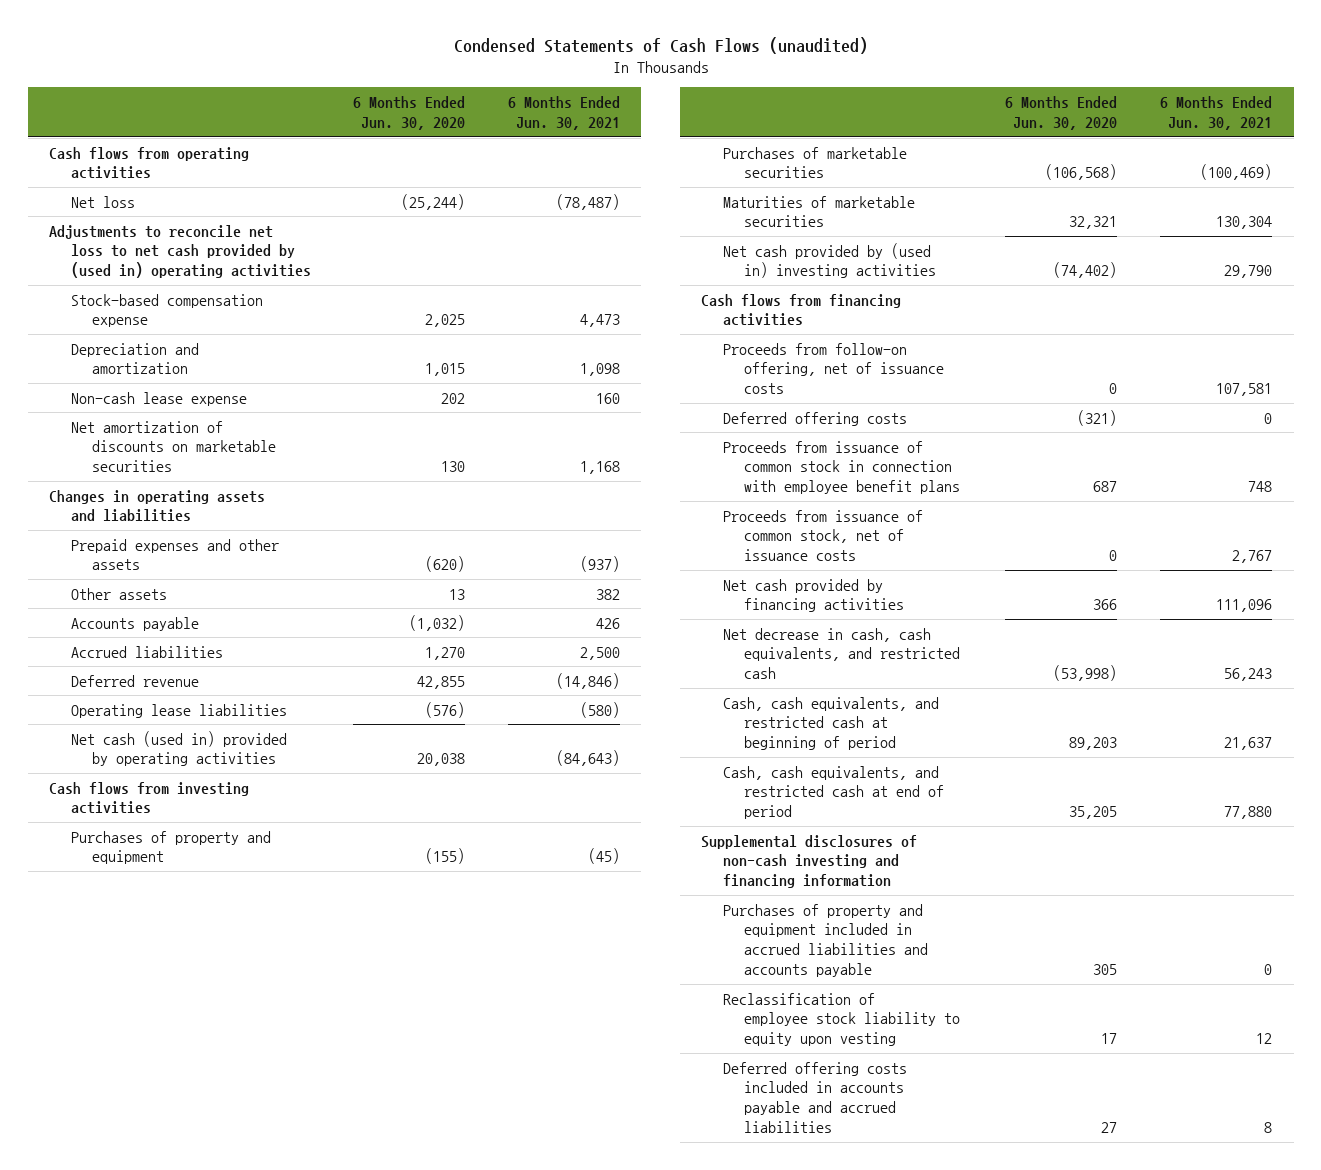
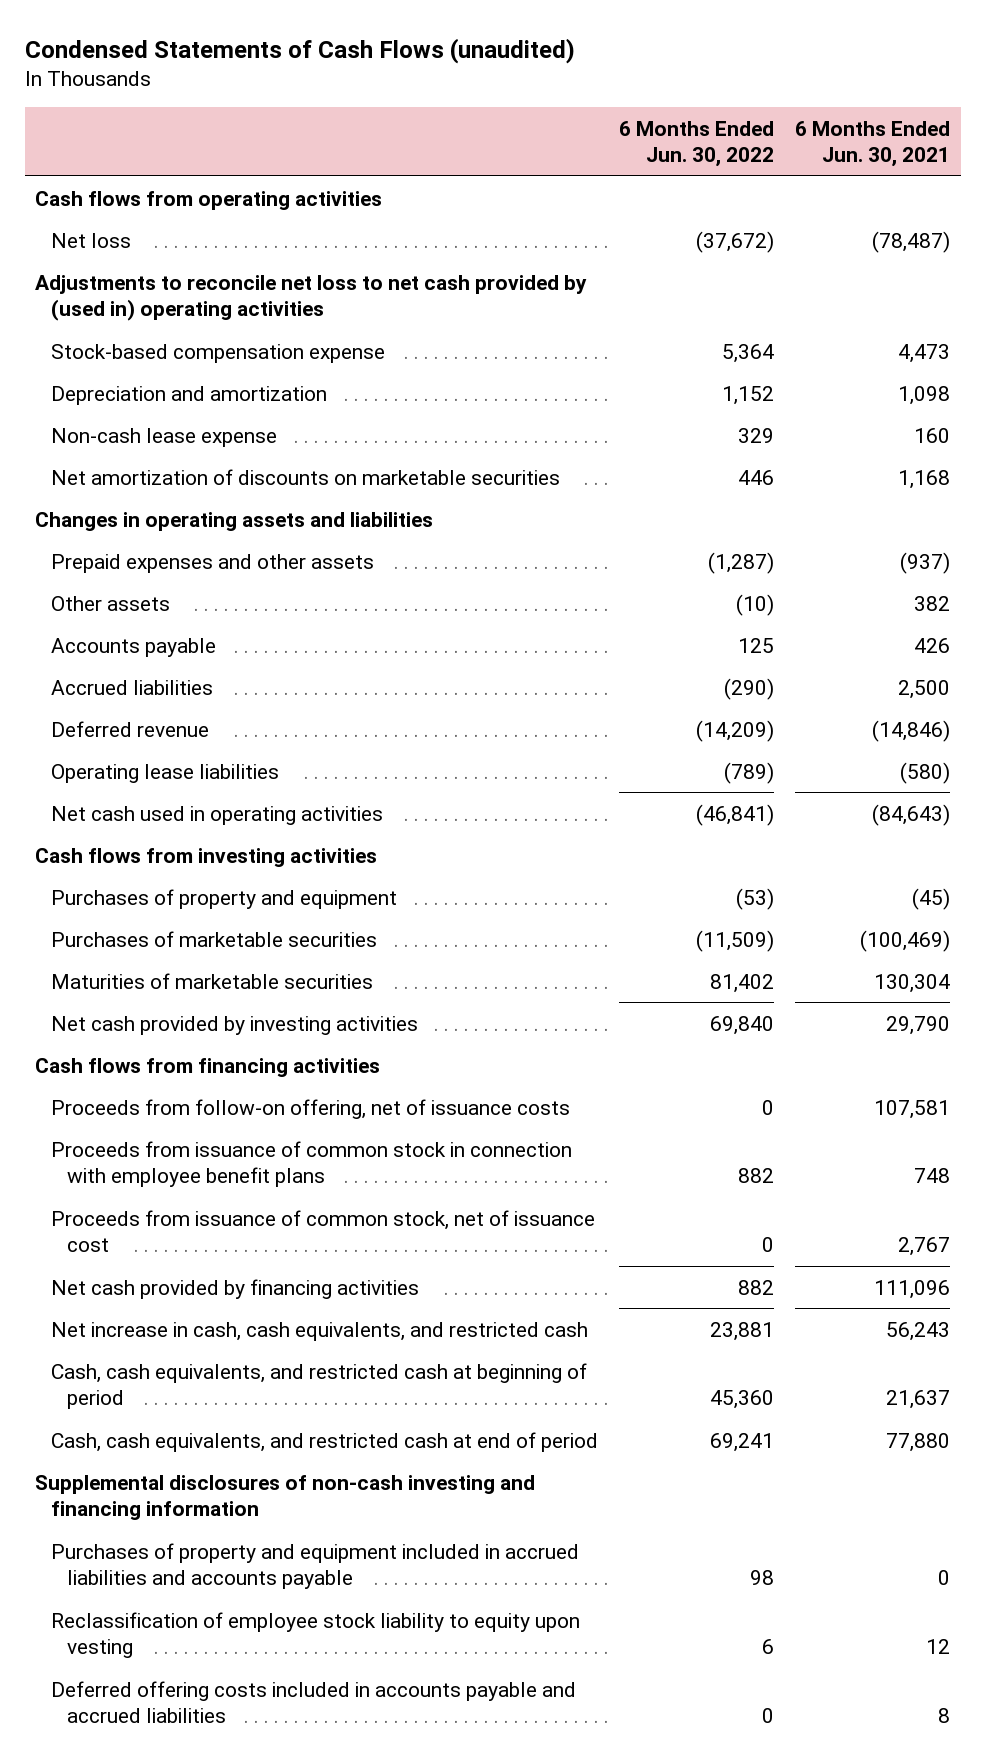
- | 6 Months Ended Jun. 30, 2020 | 6 Months Ended Jun. 30, 2021
+ | 6 Months Ended Jun. 30, 2022 | 6 Months Ended Jun. 30, 2021
- Net cash (used in) provided by operating activities | 20,038 | (84,643)
+ Net cash used in operating activities | (46,841) | (84,643)
- Net cash provided by (used in) investing activities | (74,402) | 29,790
+ Net cash provided by investing activities | 69,840 | 29,790
- Deferred offering costs | (321) | 0
- Proceeds from issuance of common stock, net of issuance costs | 0 | 2,767
+ Proceeds from issuance of common stock, net of issuance cost | 0 | 2,767
- Net decrease in cash, cash equivalents, and restricted cash | (53,998) | 56,243
+ Net increase in cash, cash equivalents, and restricted cash | 23,881 | 56,243

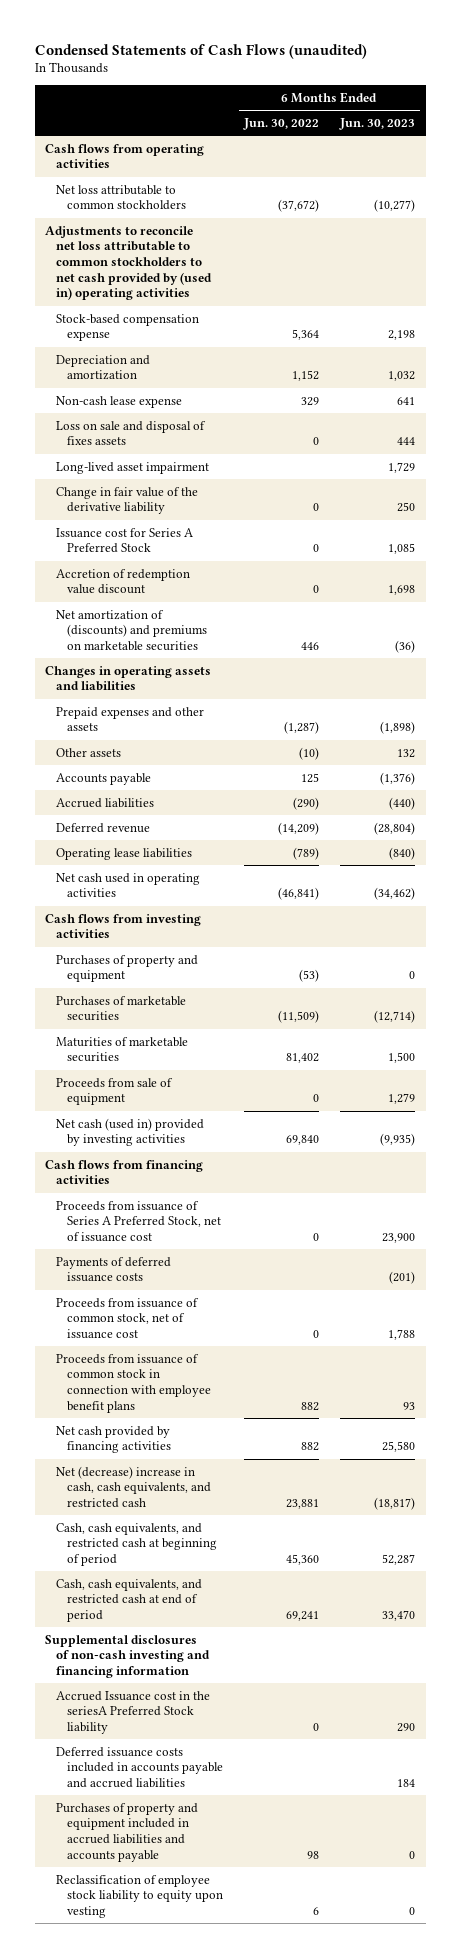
- | 6 Months Ended Jun. 30, 2022 | 6 Months Ended Jun. 30, 2021
+ | 6 Months Ended Jun. 30, 2022 | 6 Months Ended Jun. 30, 2023
- Net loss | (37,672) | (78,487)
- Adjustments to reconcile net loss to net cash provided by (used in) operating activities
+ Net loss attributable to common stockholders | (37,672) | (10,277)
+ Adjustments to reconcile net loss attributable to common stockholders to net cash provided by (used in) operating activities
- Net amortization of discounts on marketable securities | 446 | 1,168
+ Loss on sale and disposal of fixes assets | 0 | 444
+ Long-lived asset impairment | | 1,729
+ Change in fair value of the derivative liability | 0 | 250
+ Issuance cost for Series A Preferred Stock | 0 | 1,085
+ Accretion of redemption value discount | 0 | 1,698
+ Net amortization of (discounts) and premiums on marketable securities | 446 | (36)
- Net cash provided by investing activities | 69,840 | 29,790
+ Proceeds from sale of equipment | 0 | 1,279
+ Net cash (used in) provided by investing activities | 69,840 | (9,935)
- Proceeds from follow-on offering, net of issuance costs | 0 | 107,581
+ Proceeds from issuance of Series A Preferred Stock, net of issuance cost | 0 | 23,900
+ Payments of deferred issuance costs | | (201)
moved down: Proceeds from issuance of common stock in connection with employee benefit plans | 882 | 93
- Net increase in cash, cash equivalents, and restricted cash | 23,881 | 56,243
+ Net (decrease) increase in cash, cash equivalents, and restricted cash | 23,881 | (18,817)
+ Accrued Issuance cost in the seriesA Preferred Stock liability | 0 | 290
+ Deferred issuance costs included in accounts payable and accrued liabilities | | 184
- Deferred offering costs included in accounts payable and accrued liabilities | 0 | 8

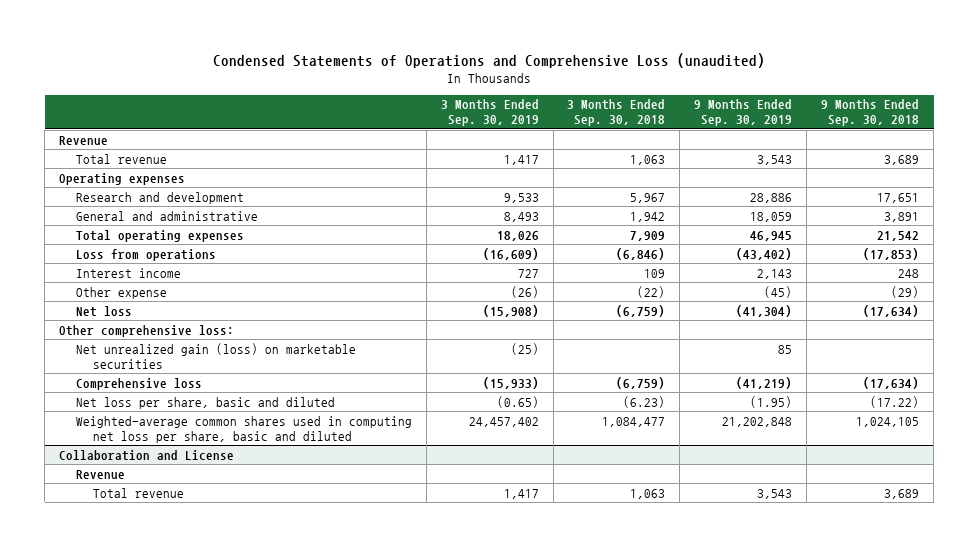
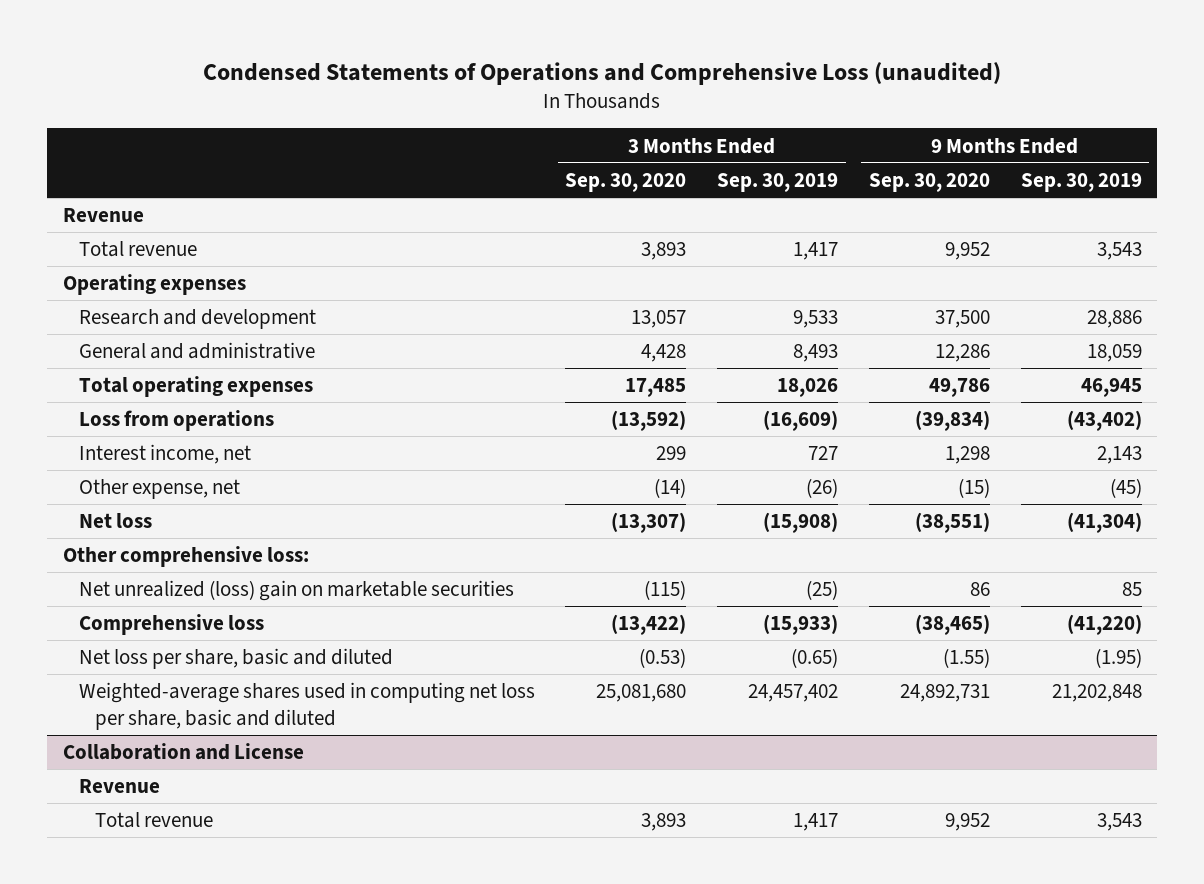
- | 3 Months Ended Sep. 30, 2019 | 3 Months Ended Sep. 30, 2018 | 9 Months Ended Sep. 30, 2019 | 9 Months Ended Sep. 30, 2018
+ | 3 Months Ended Sep. 30, 2020 | 3 Months Ended Sep. 30, 2019 | 9 Months Ended Sep. 30, 2020 | 9 Months Ended Sep. 30, 2019
- Interest income | 727 | 109 | 2,143 | 248
- Other expense | (26) | (22) | (45) | (29)
+ Interest income, net | 299 | 727 | 1,298 | 2,143
+ Other expense, net | (14) | (26) | (15) | (45)
- Net unrealized gain (loss) on marketable securities | (25) | | 85 |
- Comprehensive loss | (15,933) | (6,759) | (41,219) | (17,634)
+ Net unrealized (loss) gain on marketable securities | (115) | (25) | 86 | 85
+ Comprehensive loss | (13,422) | (15,933) | (38,465) | (41,220)
- Weighted-average common shares used in computing net loss per share, basic and diluted | 24,457,402 | 1,084,477 | 21,202,848 | 1,024,105
+ Weighted-average shares used in computing net loss per share, basic and diluted | 25,081,680 | 24,457,402 | 24,892,731 | 21,202,848

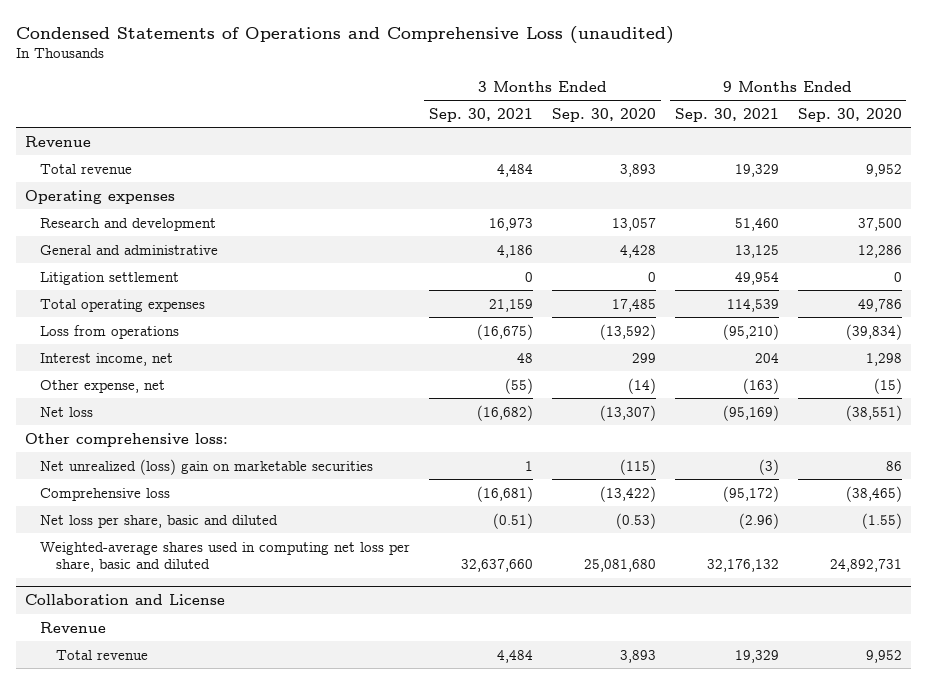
- | 3 Months Ended Sep. 30, 2020 | 3 Months Ended Sep. 30, 2019 | 9 Months Ended Sep. 30, 2020 | 9 Months Ended Sep. 30, 2019
+ | 3 Months Ended Sep. 30, 2021 | 3 Months Ended Sep. 30, 2020 | 9 Months Ended Sep. 30, 2021 | 9 Months Ended Sep. 30, 2020
+ Litigation settlement | 0 | 0 | 49,954 | 0

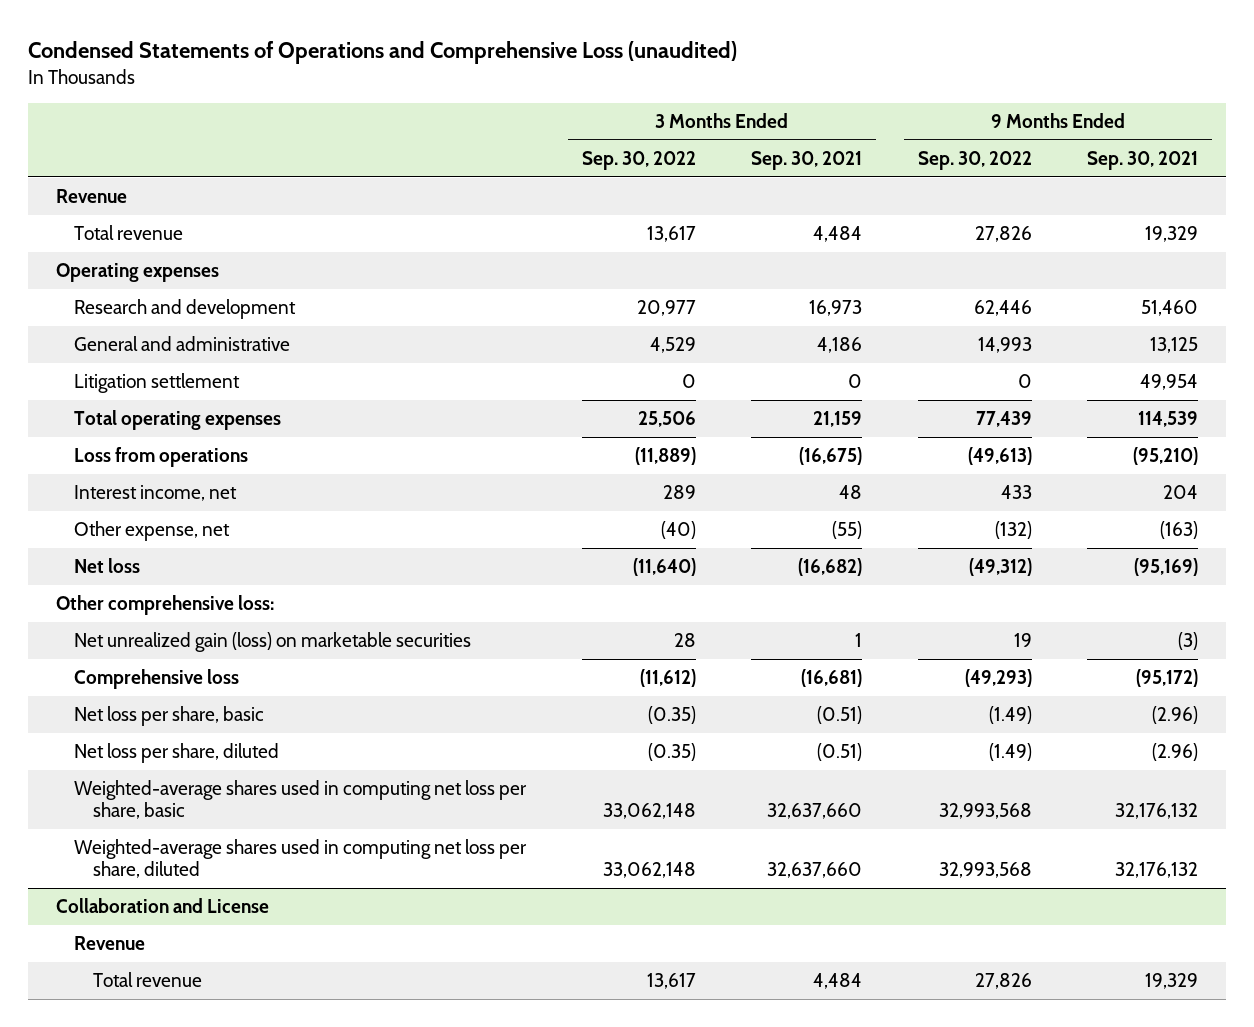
- | 3 Months Ended Sep. 30, 2021 | 3 Months Ended Sep. 30, 2020 | 9 Months Ended Sep. 30, 2021 | 9 Months Ended Sep. 30, 2020
+ | 3 Months Ended Sep. 30, 2022 | 3 Months Ended Sep. 30, 2021 | 9 Months Ended Sep. 30, 2022 | 9 Months Ended Sep. 30, 2021
- Net unrealized (loss) gain on marketable securities | 1 | (115) | (3) | 86
+ Net unrealized gain (loss) on marketable securities | 28 | 1 | 19 | (3)
- Net loss per share, basic and diluted | (0.51) | (0.53) | (2.96) | (1.55)
- Weighted-average shares used in computing net loss per share, basic and diluted | 32,637,660 | 25,081,680 | 32,176,132 | 24,892,731
+ Net loss per share, basic | (0.35) | (0.51) | (1.49) | (2.96)
+ Net loss per share, diluted | (0.35) | (0.51) | (1.49) | (2.96)
+ Weighted-average shares used in computing net loss per share, basic | 33,062,148 | 32,637,660 | 32,993,568 | 32,176,132
+ Weighted-average shares used in computing net loss per share, diluted | 33,062,148 | 32,637,660 | 32,993,568 | 32,176,132

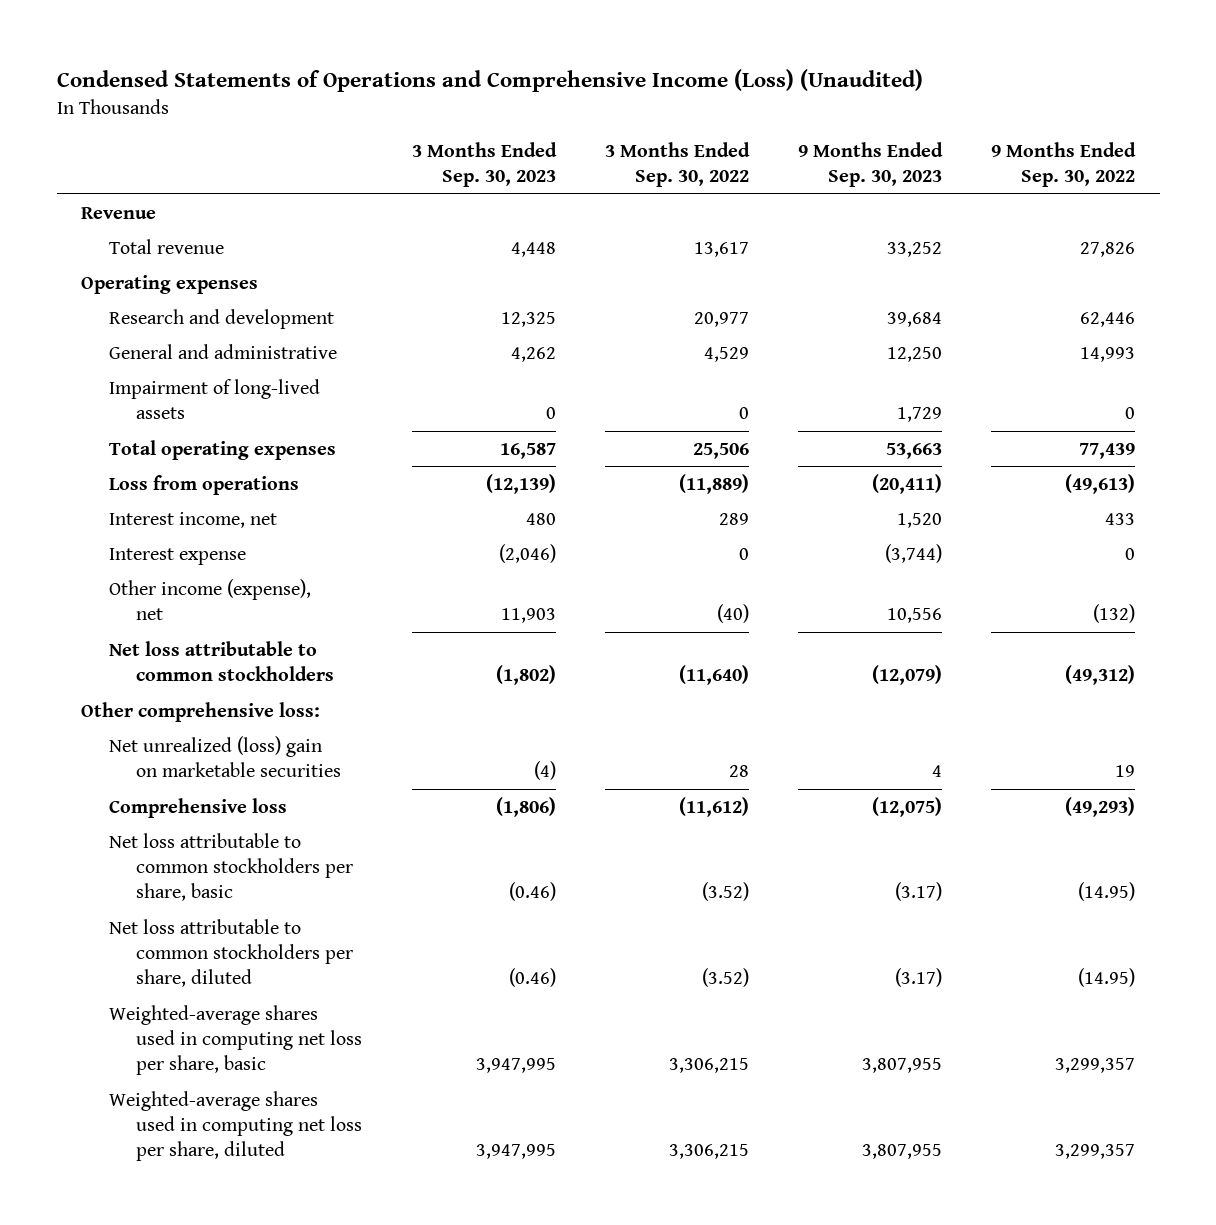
- Condensed Statements of Operations and Comprehensive Loss (unaudited)
+ Condensed Statements of Operations and Comprehensive Income (Loss) (Unaudited)
- | 3 Months Ended Sep. 30, 2022 | 3 Months Ended Sep. 30, 2021 | 9 Months Ended Sep. 30, 2022 | 9 Months Ended Sep. 30, 2021
+ | 3 Months Ended Sep. 30, 2023 | 3 Months Ended Sep. 30, 2022 | 9 Months Ended Sep. 30, 2023 | 9 Months Ended Sep. 30, 2022
- Litigation settlement | 0 | 0 | 0 | 49,954
+ Impairment of long-lived assets | 0 | 0 | 1,729 | 0
- Other expense, net | (40) | (55) | (132) | (163)
- Net loss | (11,640) | (16,682) | (49,312) | (95,169)
+ Interest expense | (2,046) | 0 | (3,744) | 0
+ Other income (expense), net | 11,903 | (40) | 10,556 | (132)
+ Net loss attributable to common stockholders | (1,802) | (11,640) | (12,079) | (49,312)
- Net unrealized gain (loss) on marketable securities | 28 | 1 | 19 | (3)
+ Net unrealized (loss) gain on marketable securities | (4) | 28 | 4 | 19
- Net loss per share, basic | (0.35) | (0.51) | (1.49) | (2.96)
- Net loss per share, diluted | (0.35) | (0.51) | (1.49) | (2.96)
- Weighted-average shares used in computing net loss per share, basic | 33,062,148 | 32,637,660 | 32,993,568 | 32,176,132
- Weighted-average shares used in computing net loss per share, diluted | 33,062,148 | 32,637,660 | 32,993,568 | 32,176,132
- Collaboration and License
- Revenue
- Total revenue | 13,617 | 4,484 | 27,826 | 19,329
+ Net loss attributable to common stockholders per share, basic | (0.46) | (3.52) | (3.17) | (14.95)
+ Net loss attributable to common stockholders per share, diluted | (0.46) | (3.52) | (3.17) | (14.95)
+ Weighted-average shares used in computing net loss per share, basic | 3,947,995 | 3,306,215 | 3,807,955 | 3,299,357
+ Weighted-average shares used in computing net loss per share, diluted | 3,947,995 | 3,306,215 | 3,807,955 | 3,299,357

